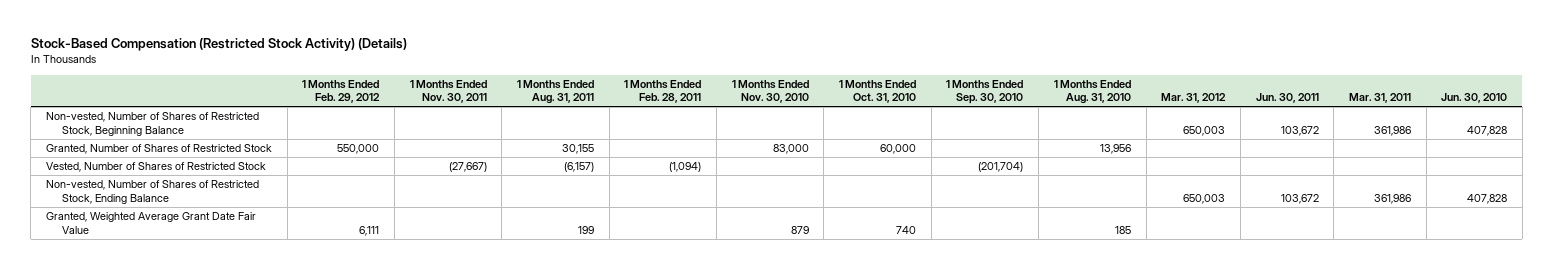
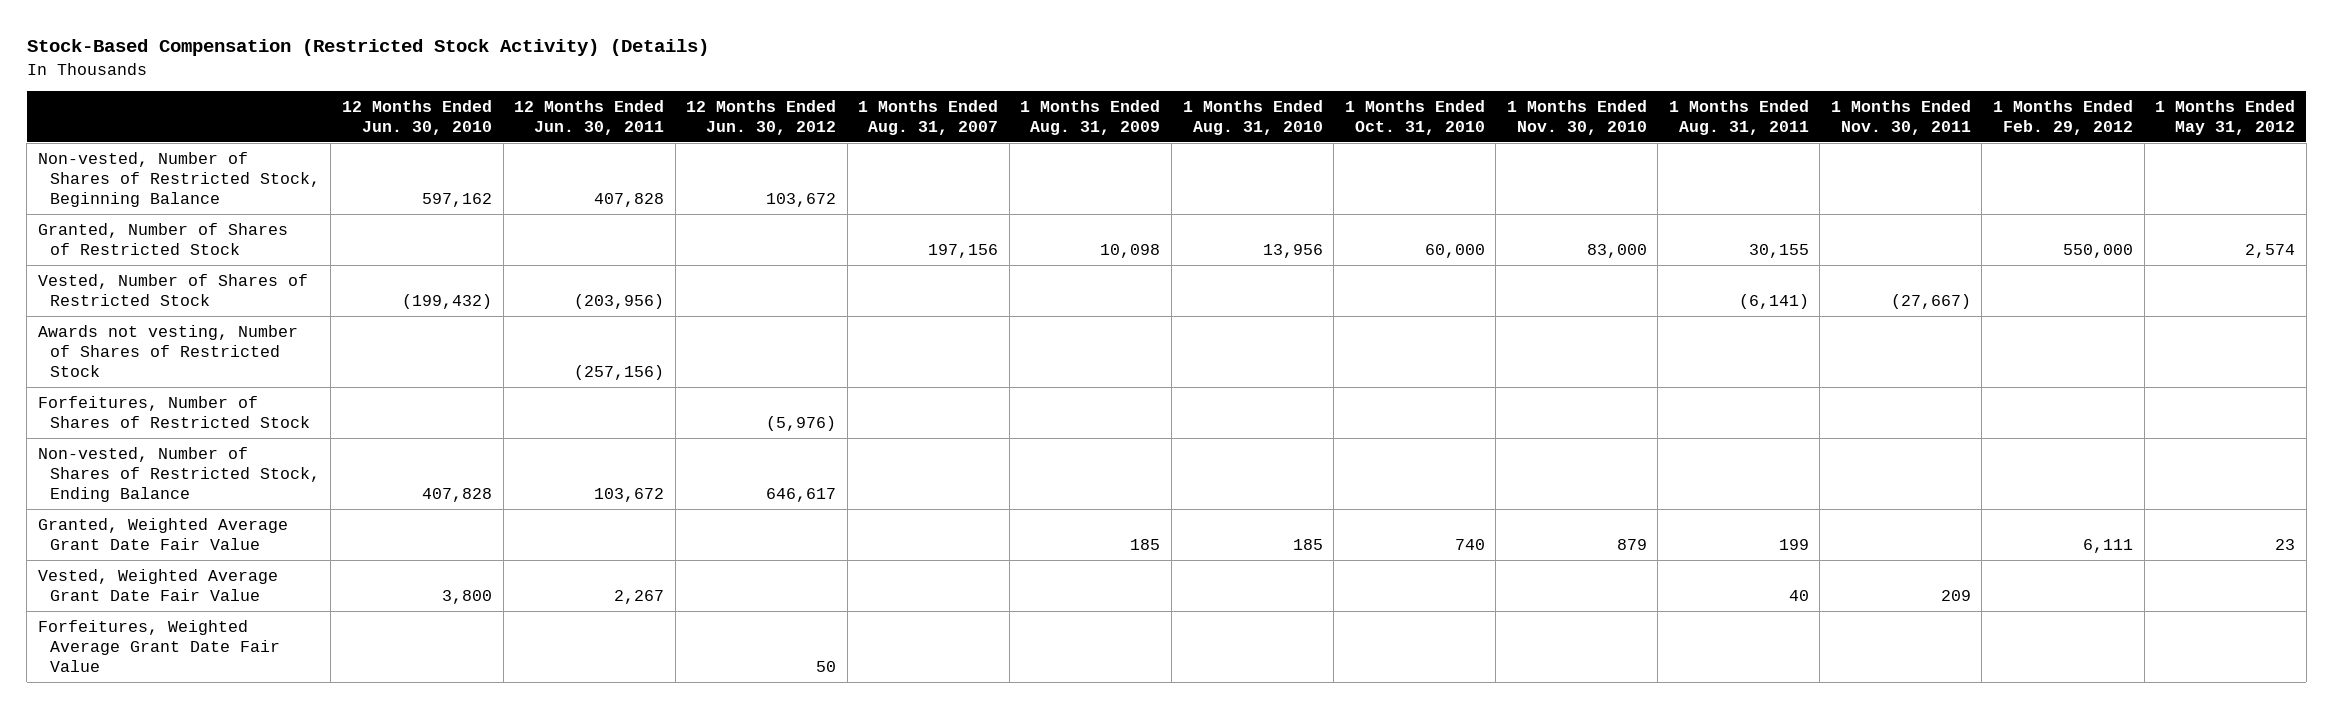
- | 1 Months Ended Feb. 29, 2012 | 1 Months Ended Nov. 30, 2011 | 1 Months Ended Aug. 31, 2011 | 1 Months Ended Feb. 28, 2011 | 1 Months Ended Nov. 30, 2010 | 1 Months Ended Oct. 31, 2010 | 1 Months Ended Sep. 30, 2010 | 1 Months Ended Aug. 31, 2010 | Mar. 31, 2012 | Jun. 30, 2011 | Mar. 31, 2011 | Jun. 30, 2010
+ | 12 Months Ended Jun. 30, 2010 | 12 Months Ended Jun. 30, 2011 | 12 Months Ended Jun. 30, 2012 | 1 Months Ended Aug. 31, 2007 | 1 Months Ended Aug. 31, 2009 | 1 Months Ended Aug. 31, 2010 | 1 Months Ended Oct. 31, 2010 | 1 Months Ended Nov. 30, 2010 | 1 Months Ended Aug. 31, 2011 | 1 Months Ended Nov. 30, 2011 | 1 Months Ended Feb. 29, 2012 | 1 Months Ended May 31, 2012
- Vested, Number of Shares of Restricted Stock | | (27,667) | (6,157) | (1,094) | | | (201,704) | | | | |
+ Vested, Number of Shares of Restricted Stock | (199,432) | (203,956) | | | | | | | (6,141) | (27,667) | |
+ Awards not vesting, Number of Shares of Restricted Stock | | (257,156) | | | | | | | | | |
+ Forfeitures, Number of Shares of Restricted Stock | | | (5,976) | | | | | | | | |
+ Vested, Weighted Average Grant Date Fair Value | 3,800 | 2,267 | | | | | | | 40 | 209 | |
+ Forfeitures, Weighted Average Grant Date Fair Value | | | 50 | | | | | | | | |

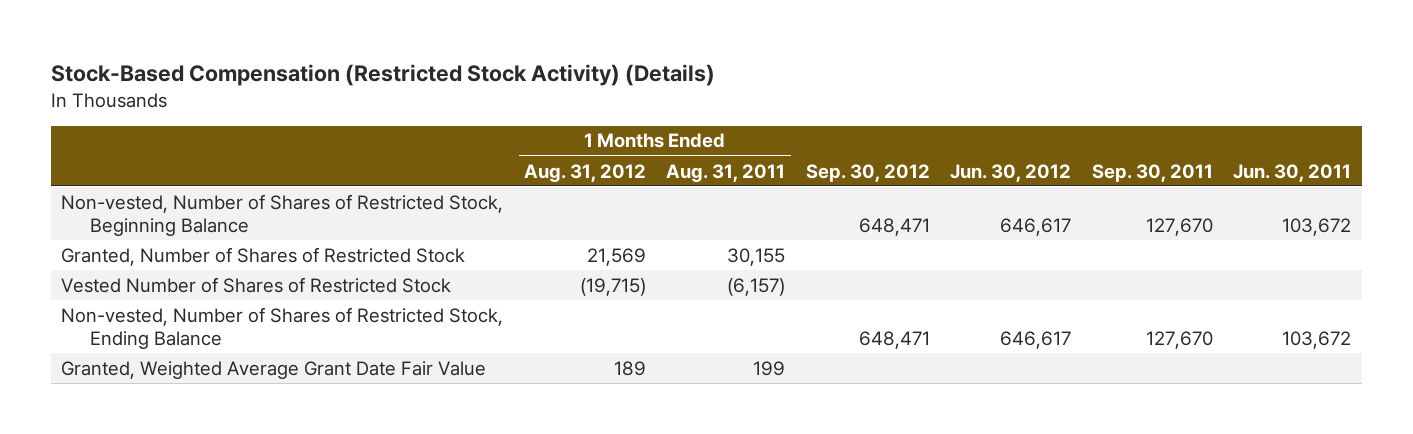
- | 12 Months Ended Jun. 30, 2010 | 12 Months Ended Jun. 30, 2011 | 12 Months Ended Jun. 30, 2012 | 1 Months Ended Aug. 31, 2007 | 1 Months Ended Aug. 31, 2009 | 1 Months Ended Aug. 31, 2010 | 1 Months Ended Oct. 31, 2010 | 1 Months Ended Nov. 30, 2010 | 1 Months Ended Aug. 31, 2011 | 1 Months Ended Nov. 30, 2011 | 1 Months Ended Feb. 29, 2012 | 1 Months Ended May 31, 2012
+ | 1 Months Ended Aug. 31, 2012 | 1 Months Ended Aug. 31, 2011 | Sep. 30, 2012 | Jun. 30, 2012 | Sep. 30, 2011 | Jun. 30, 2011
- Vested, Number of Shares of Restricted Stock | (199,432) | (203,956) | | | | | | | (6,141) | (27,667) | |
- Awards not vesting, Number of Shares of Restricted Stock | | (257,156) | | | | | | | | | |
- Forfeitures, Number of Shares of Restricted Stock | | | (5,976) | | | | | | | | |
+ Vested Number of Shares of Restricted Stock | (19,715) | (6,157) | | | |
- Vested, Weighted Average Grant Date Fair Value | 3,800 | 2,267 | | | | | | | 40 | 209 | |
- Forfeitures, Weighted Average Grant Date Fair Value | | | 50 | | | | | | | | |

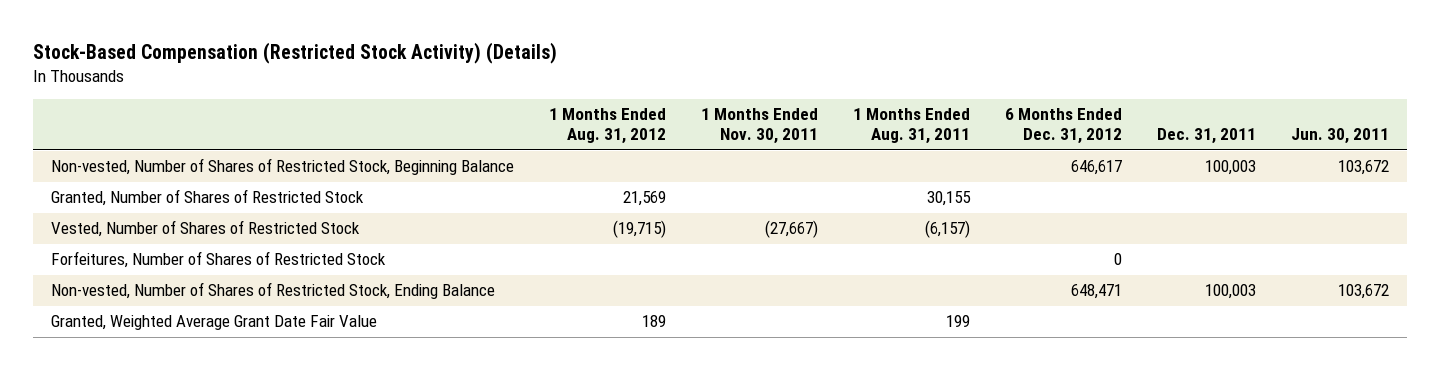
- | 1 Months Ended Aug. 31, 2012 | 1 Months Ended Aug. 31, 2011 | Sep. 30, 2012 | Jun. 30, 2012 | Sep. 30, 2011 | Jun. 30, 2011
+ | 1 Months Ended Aug. 31, 2012 | 1 Months Ended Nov. 30, 2011 | 1 Months Ended Aug. 31, 2011 | 6 Months Ended Dec. 31, 2012 | Dec. 31, 2011 | Jun. 30, 2011
- Vested Number of Shares of Restricted Stock | (19,715) | (6,157) | | | |
+ Vested, Number of Shares of Restricted Stock | (19,715) | (27,667) | (6,157) | | |
+ Forfeitures, Number of Shares of Restricted Stock | | | | 0 | |

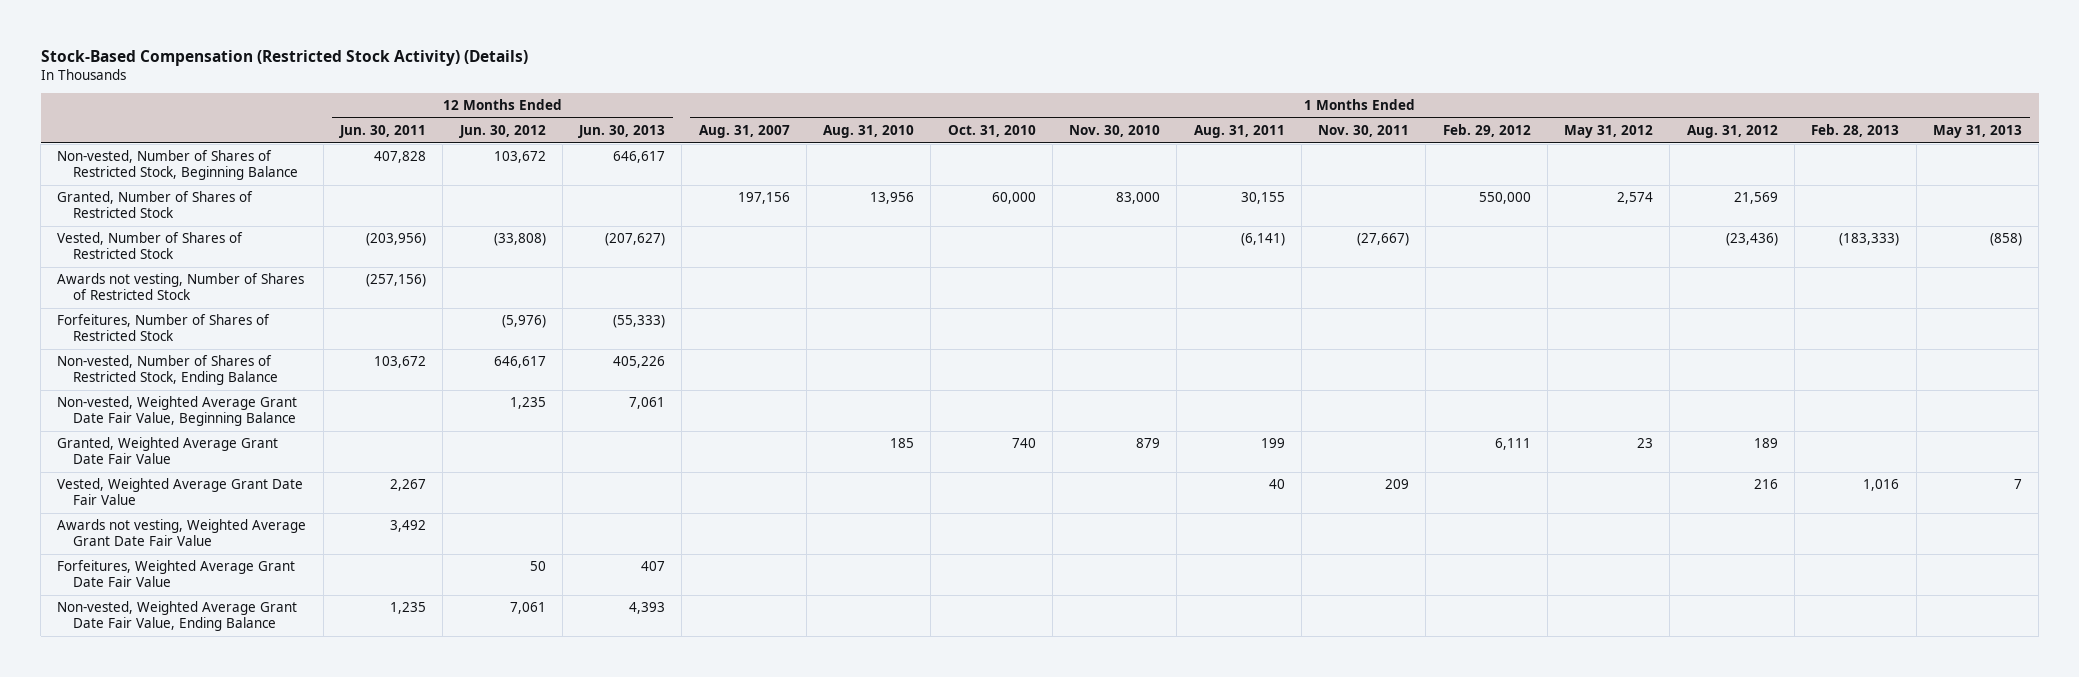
- | 1 Months Ended Aug. 31, 2012 | 1 Months Ended Nov. 30, 2011 | 1 Months Ended Aug. 31, 2011 | 6 Months Ended Dec. 31, 2012 | Dec. 31, 2011 | Jun. 30, 2011
+ | 12 Months Ended Jun. 30, 2011 | 12 Months Ended Jun. 30, 2012 | 12 Months Ended Jun. 30, 2013 | 1 Months Ended Aug. 31, 2007 | 1 Months Ended Aug. 31, 2010 | 1 Months Ended Oct. 31, 2010 | 1 Months Ended Nov. 30, 2010 | 1 Months Ended Aug. 31, 2011 | 1 Months Ended Nov. 30, 2011 | 1 Months Ended Feb. 29, 2012 | 1 Months Ended May 31, 2012 | 1 Months Ended Aug. 31, 2012 | 1 Months Ended Feb. 28, 2013 | 1 Months Ended May 31, 2013
- Vested, Number of Shares of Restricted Stock | (19,715) | (27,667) | (6,157) | | |
+ Vested, Number of Shares of Restricted Stock | (203,956) | (33,808) | (207,627) | | | | | (6,141) | (27,667) | | | (23,436) | (183,333) | (858)
+ Awards not vesting, Number of Shares of Restricted Stock | (257,156) | | | | | | | | | | | | |
+ Non-vested, Weighted Average Grant Date Fair Value, Beginning Balance | | 1,235 | 7,061 | | | | | | | | | | |
+ Vested, Weighted Average Grant Date Fair Value | 2,267 | | | | | | | 40 | 209 | | | 216 | 1,016 | 7
+ Awards not vesting, Weighted Average Grant Date Fair Value | 3,492 | | | | | | | | | | | | |
+ Forfeitures, Weighted Average Grant Date Fair Value | | 50 | 407 | | | | | | | | | | |
+ Non-vested, Weighted Average Grant Date Fair Value, Ending Balance | 1,235 | 7,061 | 4,393 | | | | | | | | | | |

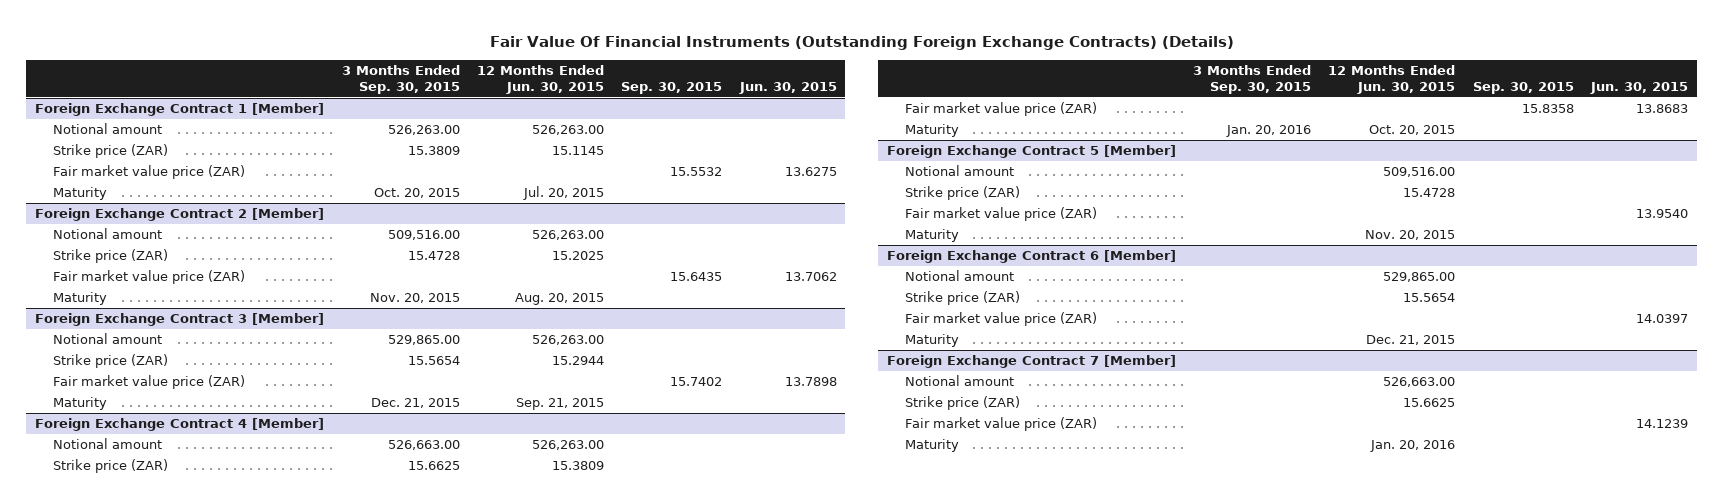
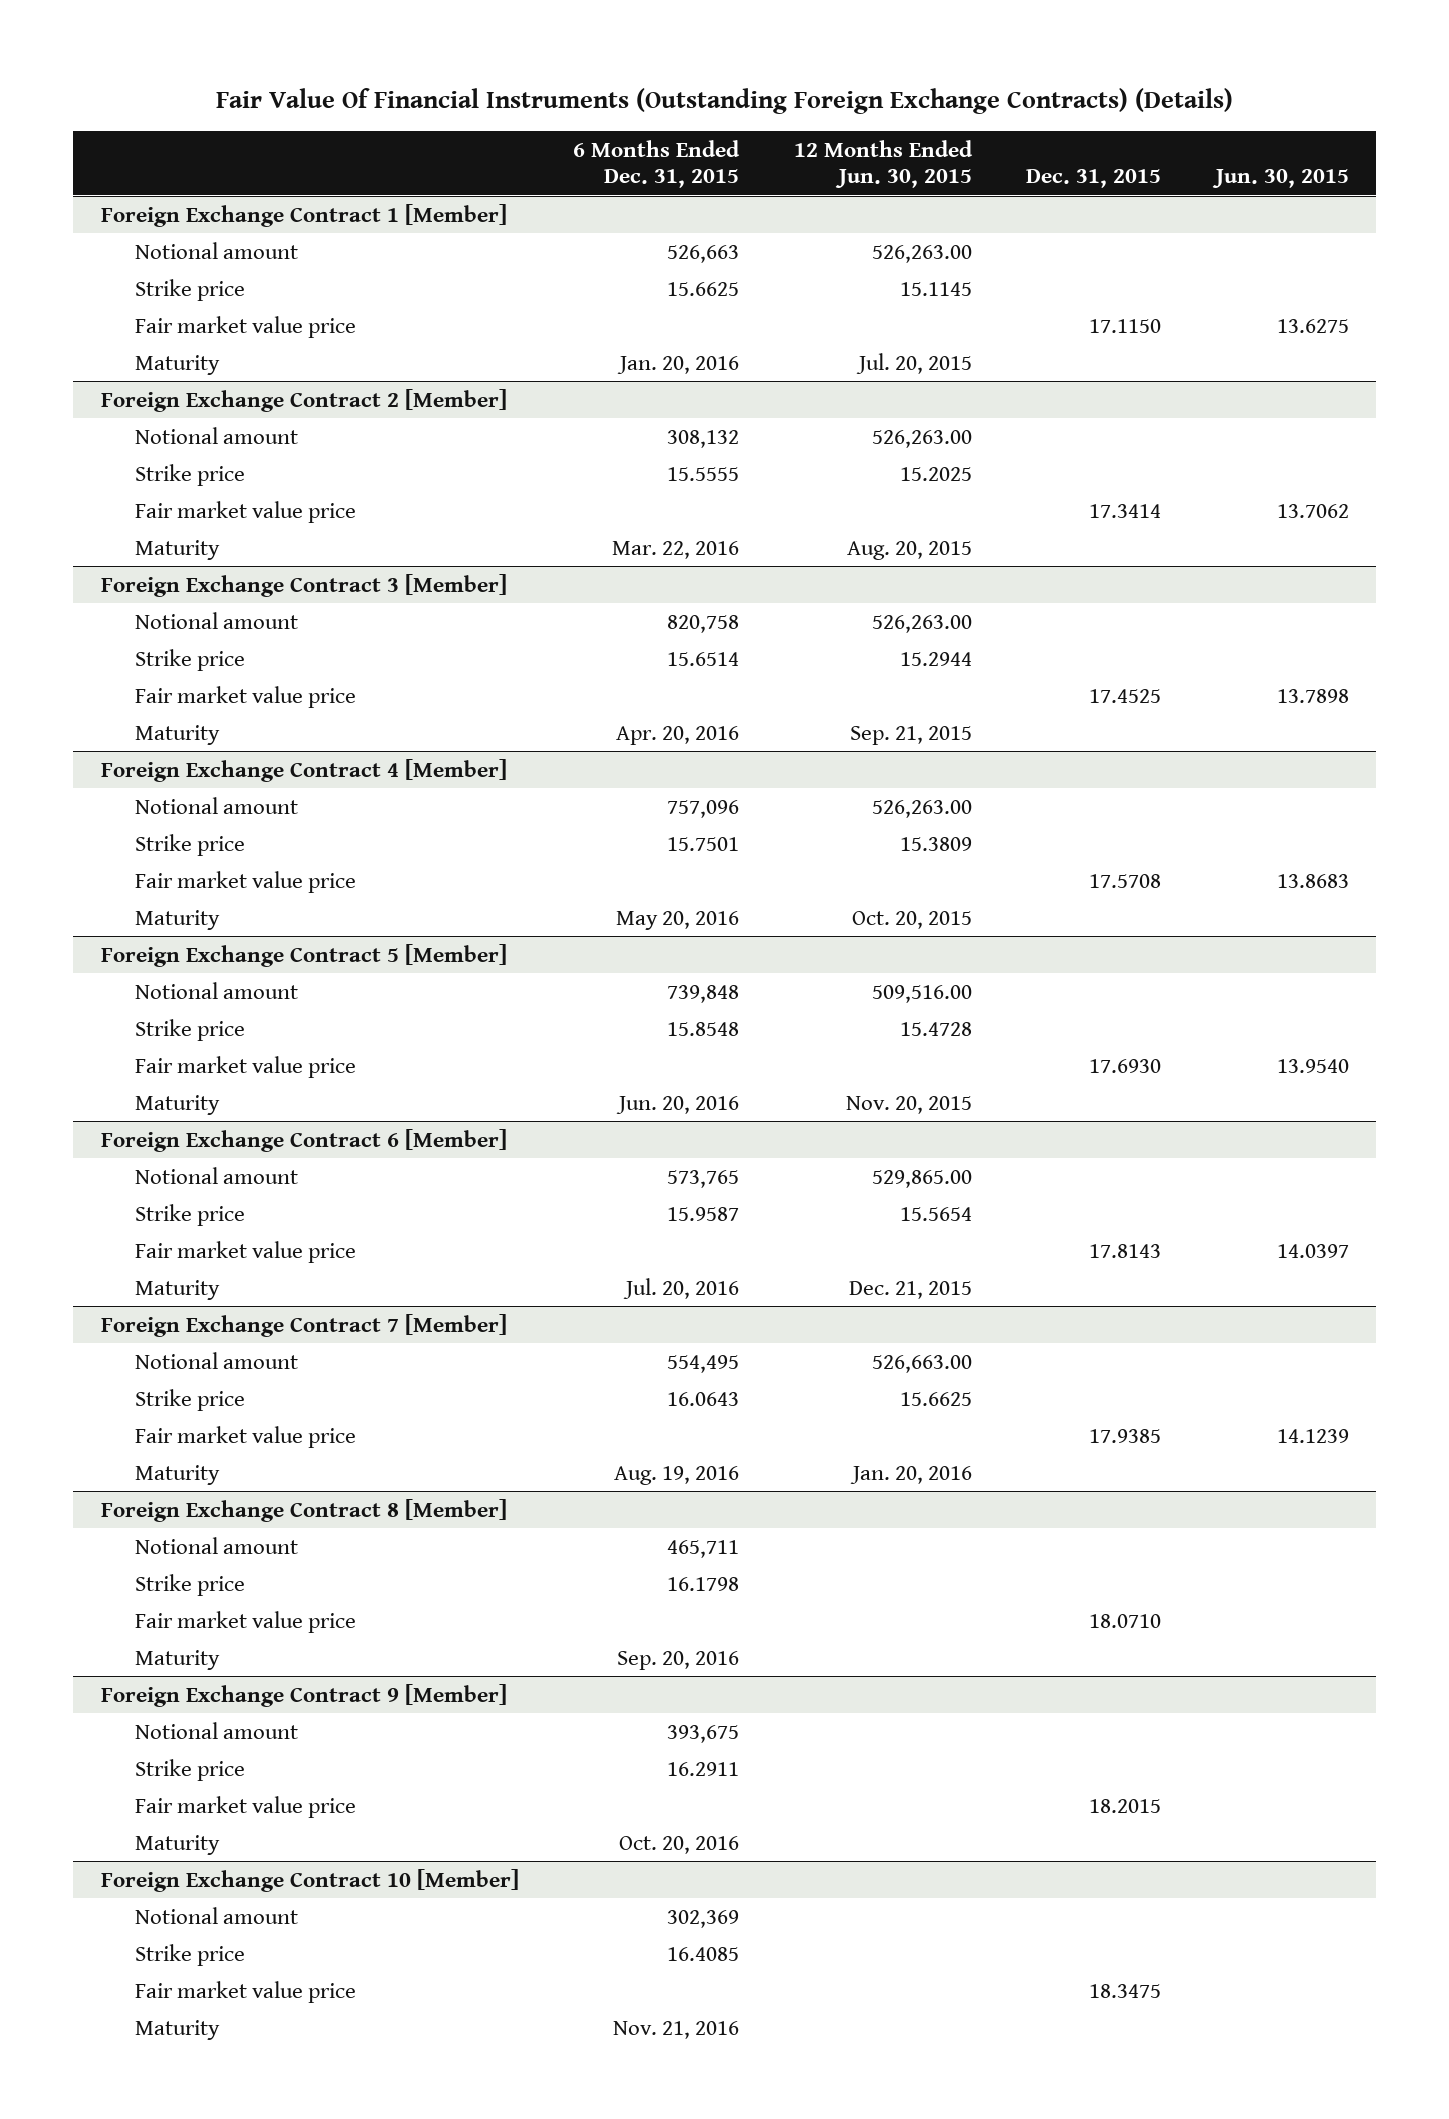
- | 3 Months Ended Sep. 30, 2015 | 12 Months Ended Jun. 30, 2015 | Sep. 30, 2015 | Jun. 30, 2015
+ | 6 Months Ended Dec. 31, 2015 | 12 Months Ended Jun. 30, 2015 | Dec. 31, 2015 | Jun. 30, 2015
@ Foreign Exchange Contract 1 [Member]
- Strike price (ZAR) | 15.3809 | 15.1145 | |
- Fair market value price (ZAR) | | | 15.5532 | 13.6275
+ Strike price | 15.6625 | 15.1145 | |
+ Fair market value price | | | 17.1150 | 13.6275
@ Foreign Exchange Contract 2 [Member]
- Strike price (ZAR) | 15.4728 | 15.2025 | |
- Fair market value price (ZAR) | | | 15.6435 | 13.7062
+ Strike price | 15.5555 | 15.2025 | |
+ Fair market value price | | | 17.3414 | 13.7062
@ Foreign Exchange Contract 3 [Member]
- Strike price (ZAR) | 15.5654 | 15.2944 | |
- Fair market value price (ZAR) | | | 15.7402 | 13.7898
+ Strike price | 15.6514 | 15.2944 | |
+ Fair market value price | | | 17.4525 | 13.7898
@ Foreign Exchange Contract 4 [Member]
- Strike price (ZAR) | 15.6625 | 15.3809 | |
- Fair market value price (ZAR) | | | 15.8358 | 13.8683
+ Strike price | 15.7501 | 15.3809 | |
+ Fair market value price | | | 17.5708 | 13.8683
@ Foreign Exchange Contract 5 [Member]
- Strike price (ZAR) | | 15.4728 | |
- Fair market value price (ZAR) | | | | 13.9540
+ Strike price | 15.8548 | 15.4728 | |
+ Fair market value price | | | 17.6930 | 13.9540
@ Foreign Exchange Contract 6 [Member]
- Strike price (ZAR) | | 15.5654 | |
- Fair market value price (ZAR) | | | | 14.0397
+ Strike price | 15.9587 | 15.5654 | |
+ Fair market value price | | | 17.8143 | 14.0397
@ Foreign Exchange Contract 7 [Member]
- Strike price (ZAR) | | 15.6625 | |
- Fair market value price (ZAR) | | | | 14.1239
+ Strike price | 16.0643 | 15.6625 | |
+ Fair market value price | | | 17.9385 | 14.1239
+ Foreign Exchange Contract 8 [Member]
+ Notional amount | 465,711 | | |
+ Strike price | 16.1798 | | |
+ Fair market value price | | | 18.0710 |
+ Maturity | Sep. 20, 2016 | | |
+ Foreign Exchange Contract 9 [Member]
+ Notional amount | 393,675 | | |
+ Strike price | 16.2911 | | |
+ Fair market value price | | | 18.2015 |
+ Maturity | Oct. 20, 2016 | | |
+ Foreign Exchange Contract 10 [Member]
+ Notional amount | 302,369 | | |
+ Strike price | 16.4085 | | |
+ Fair market value price | | | 18.3475 |
+ Maturity | Nov. 21, 2016 | | |

